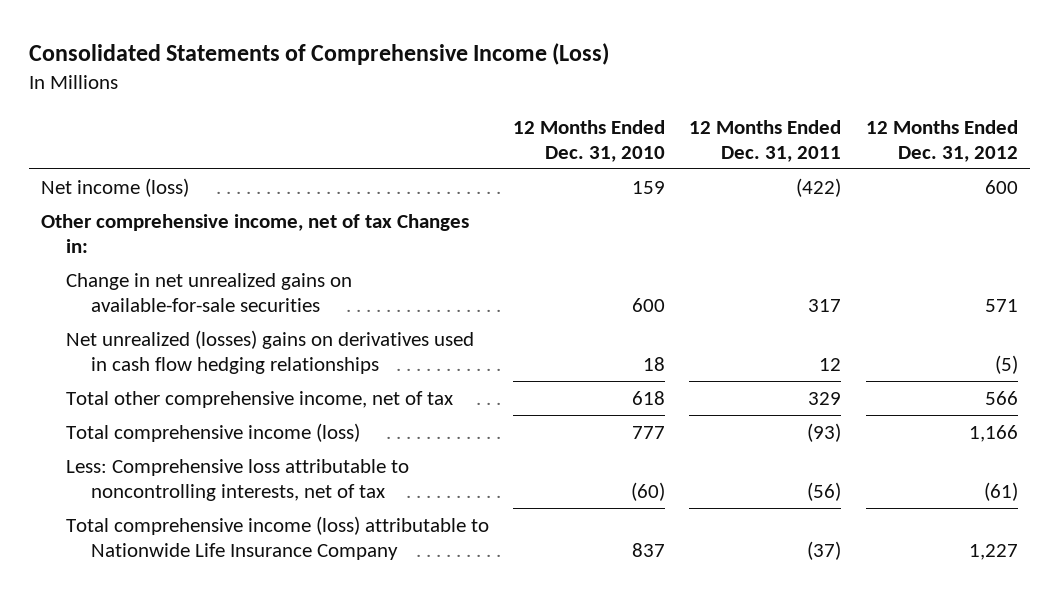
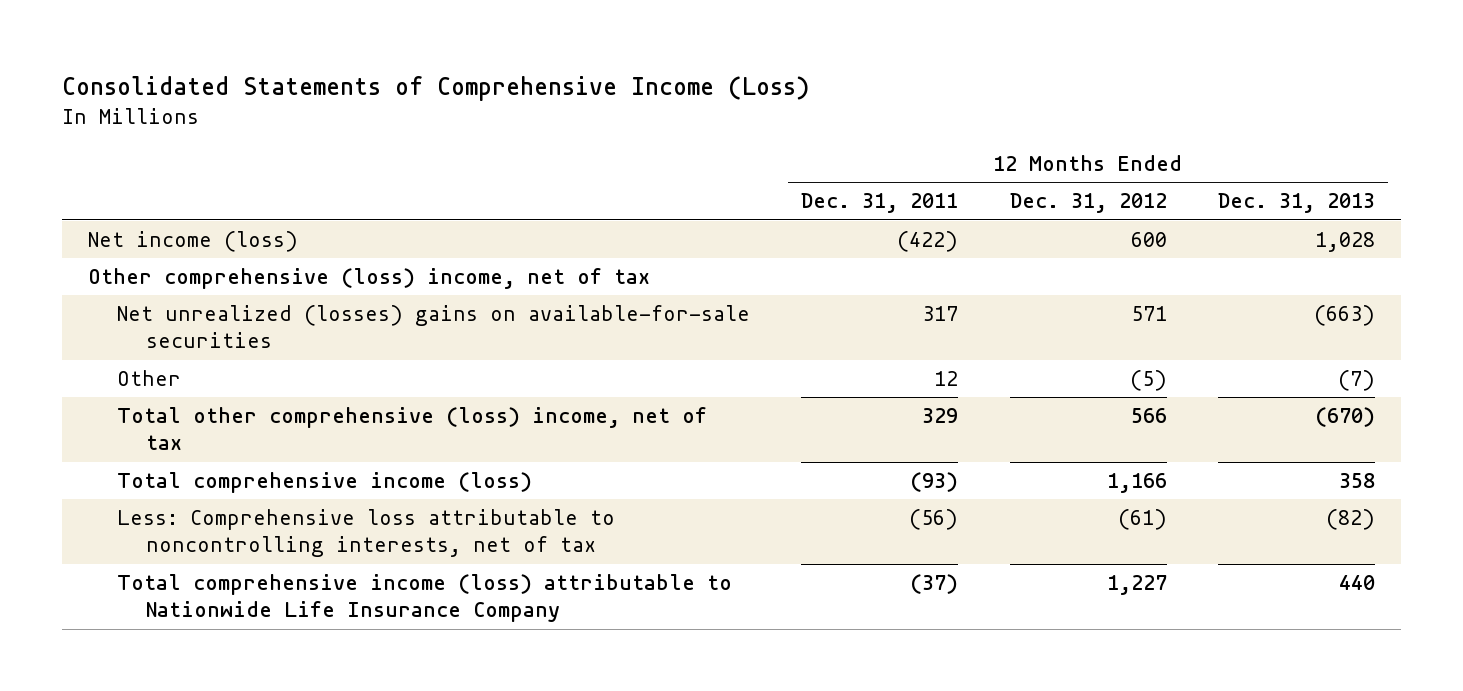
- | 12 Months Ended Dec. 31, 2010 | 12 Months Ended Dec. 31, 2011 | 12 Months Ended Dec. 31, 2012
+ | 12 Months Ended Dec. 31, 2011 | 12 Months Ended Dec. 31, 2012 | 12 Months Ended Dec. 31, 2013
- Other comprehensive income, net of tax Changes in:
- Change in net unrealized gains on available-for-sale securities | 600 | 317 | 571
- Net unrealized (losses) gains on derivatives used in cash flow hedging relationships | 18 | 12 | (5)
- Total other comprehensive income, net of tax | 618 | 329 | 566
+ Other comprehensive (loss) income, net of tax
+ Net unrealized (losses) gains on available-for-sale securities | 317 | 571 | (663)
+ Other | 12 | (5) | (7)
+ Total other comprehensive (loss) income, net of tax | 329 | 566 | (670)

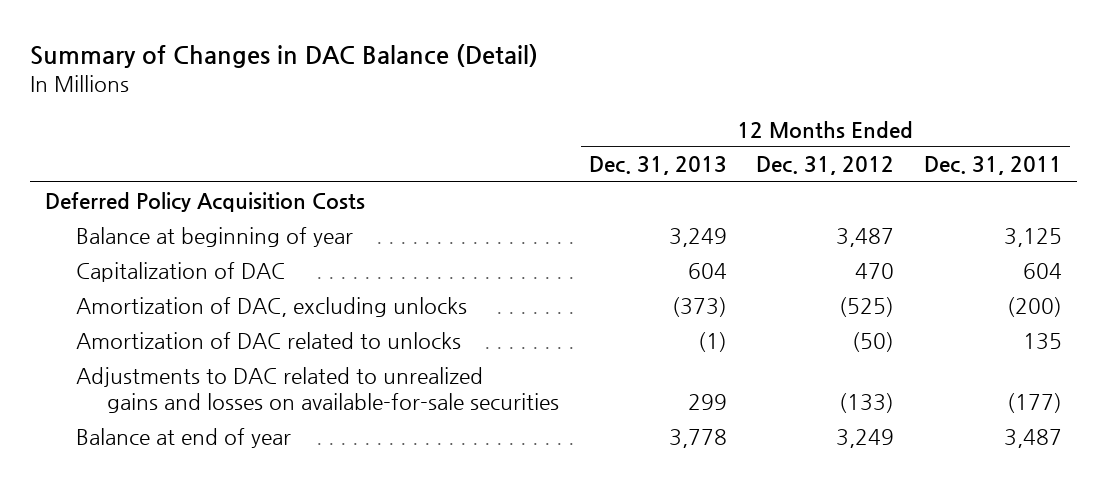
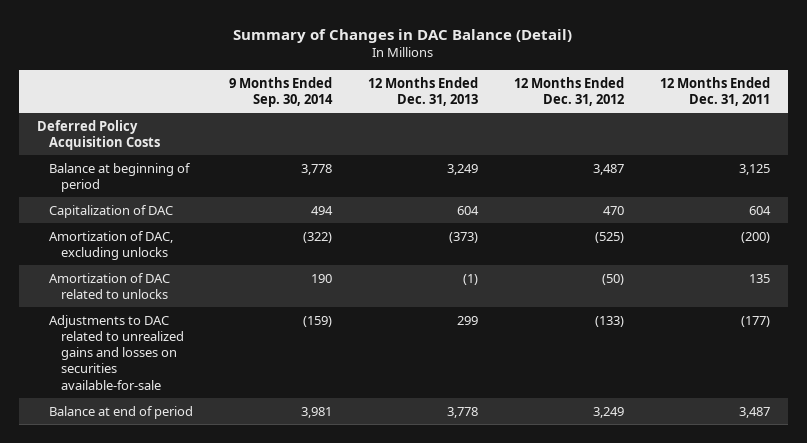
- | 12 Months Ended Dec. 31, 2013 | 12 Months Ended Dec. 31, 2012 | 12 Months Ended Dec. 31, 2011
+ | 9 Months Ended Sep. 30, 2014 | 12 Months Ended Dec. 31, 2013 | 12 Months Ended Dec. 31, 2012 | 12 Months Ended Dec. 31, 2011
- Balance at beginning of year | 3,249 | 3,487 | 3,125
+ Balance at beginning of period | 3,778 | 3,249 | 3,487 | 3,125
- Adjustments to DAC related to unrealized gains and losses on available-for-sale securities | 299 | (133) | (177)
- Balance at end of year | 3,778 | 3,249 | 3,487
+ Adjustments to DAC related to unrealized gains and losses on securities available-for-sale | (159) | 299 | (133) | (177)
+ Balance at end of period | 3,981 | 3,778 | 3,249 | 3,487

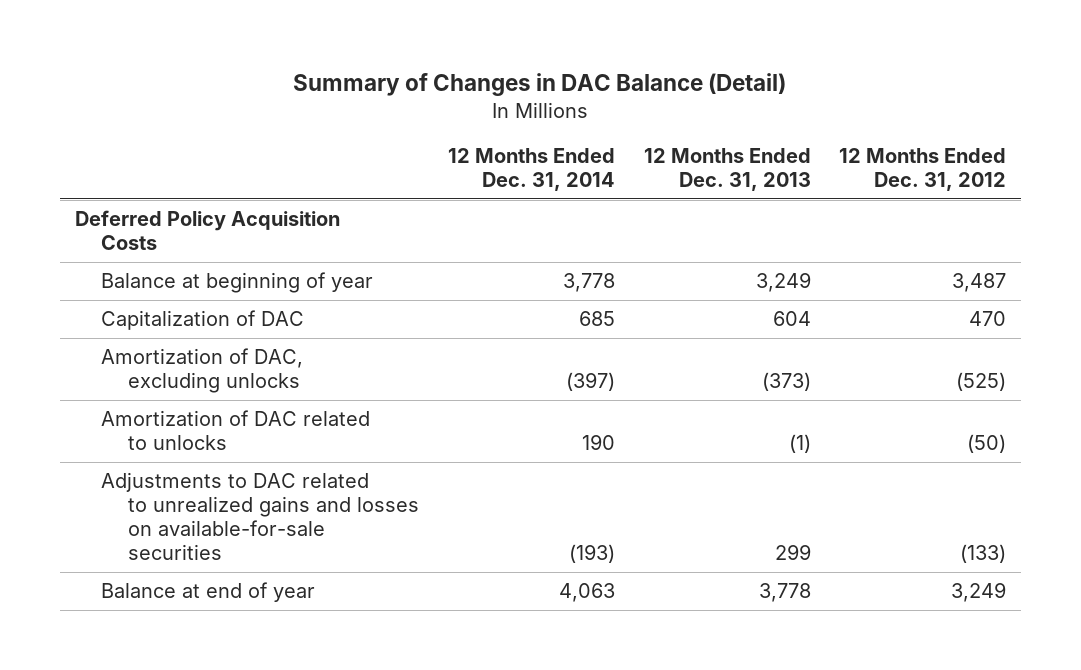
- | 9 Months Ended Sep. 30, 2014 | 12 Months Ended Dec. 31, 2013 | 12 Months Ended Dec. 31, 2012 | 12 Months Ended Dec. 31, 2011
+ | 12 Months Ended Dec. 31, 2014 | 12 Months Ended Dec. 31, 2013 | 12 Months Ended Dec. 31, 2012
- Balance at beginning of period | 3,778 | 3,249 | 3,487 | 3,125
+ Balance at beginning of year | 3,778 | 3,249 | 3,487
- Adjustments to DAC related to unrealized gains and losses on securities available-for-sale | (159) | 299 | (133) | (177)
- Balance at end of period | 3,981 | 3,778 | 3,249 | 3,487
+ Adjustments to DAC related to unrealized gains and losses on available-for-sale securities | (193) | 299 | (133)
+ Balance at end of year | 4,063 | 3,778 | 3,249

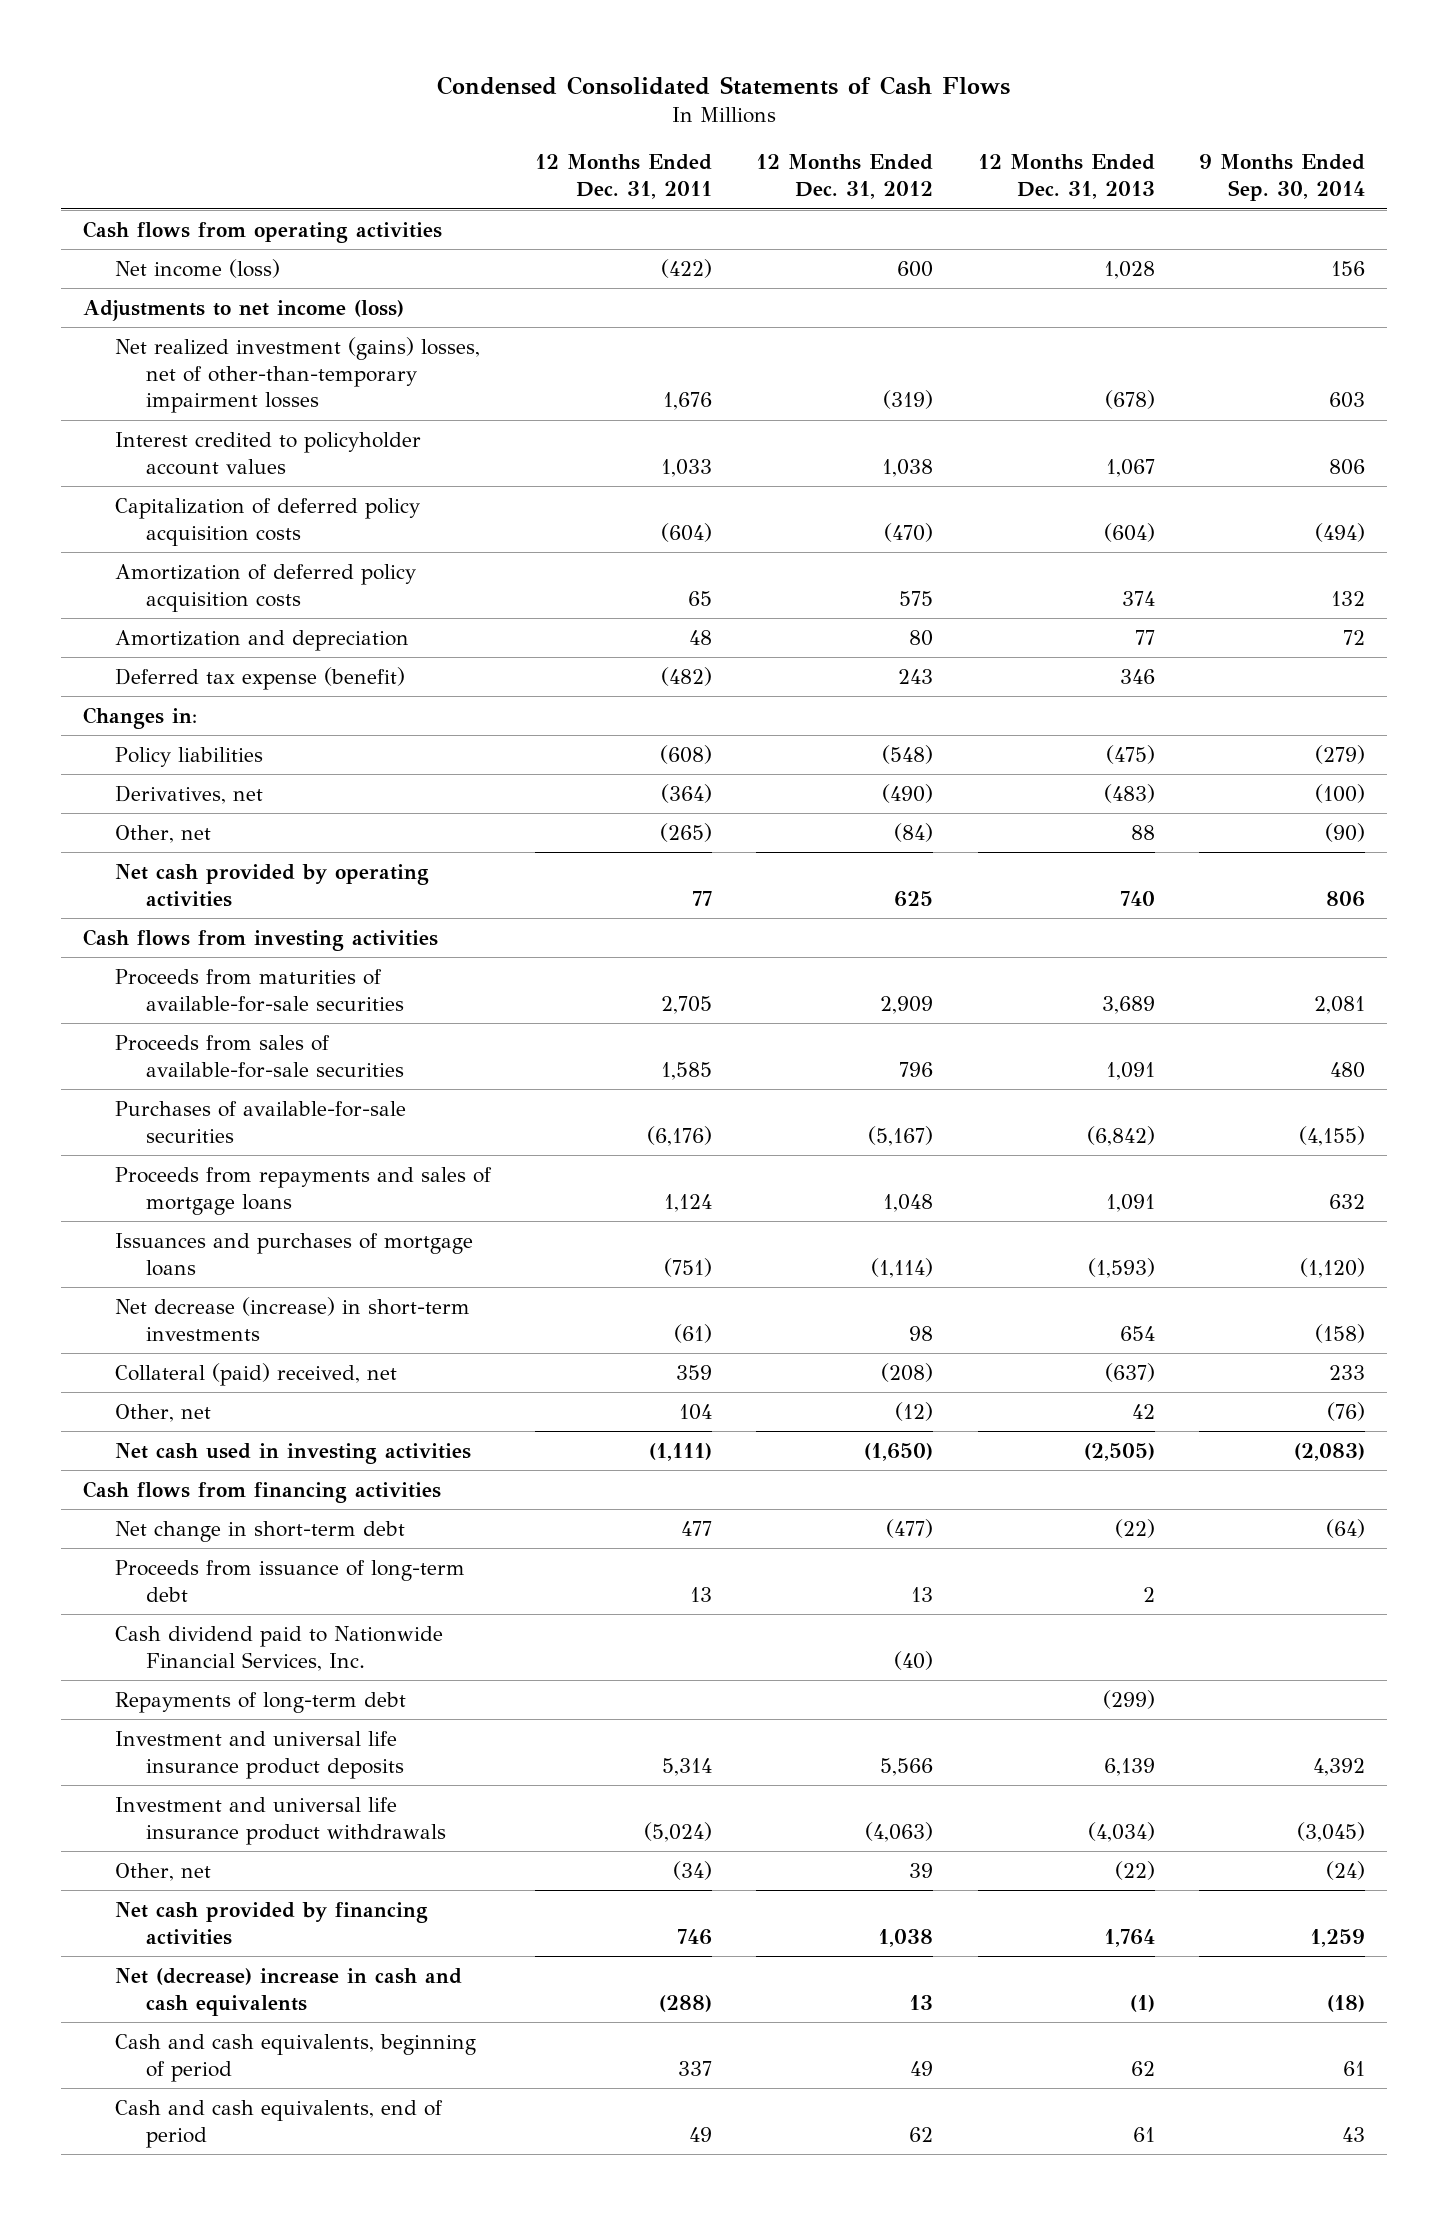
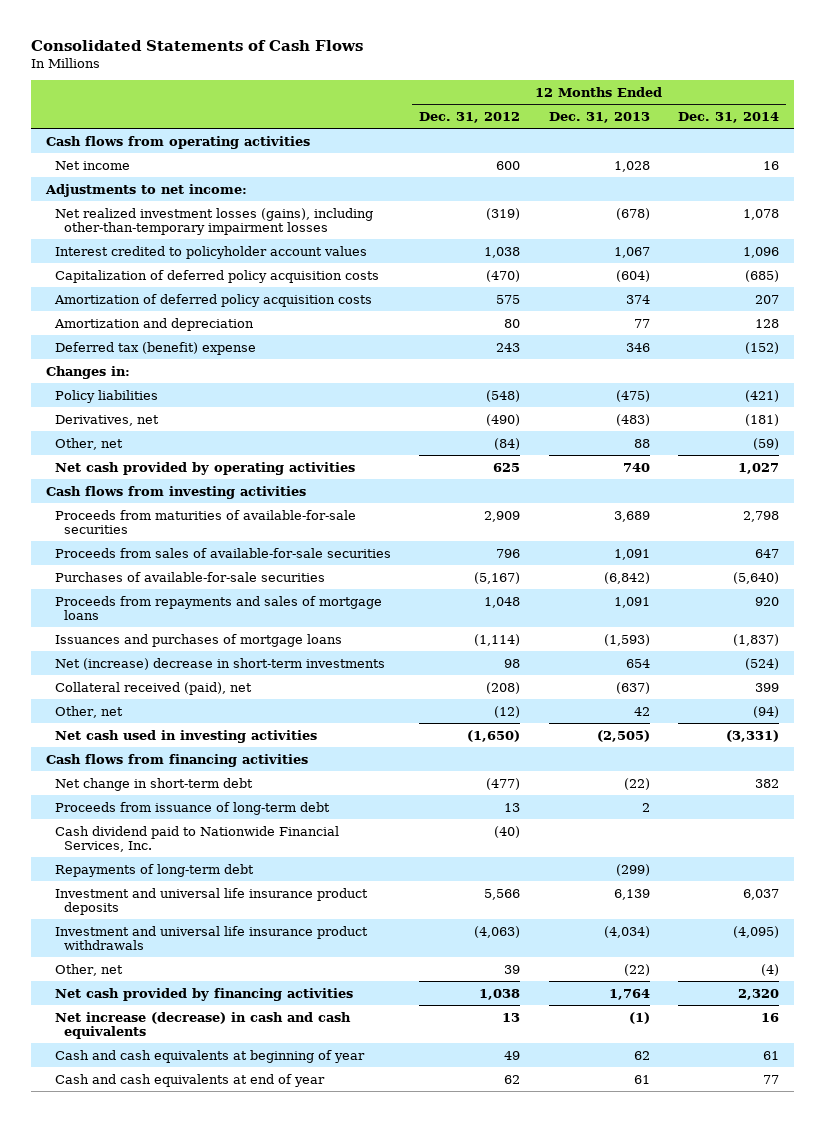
- Condensed Consolidated Statements of Cash Flows
+ Consolidated Statements of Cash Flows
- | 12 Months Ended Dec. 31, 2011 | 12 Months Ended Dec. 31, 2012 | 12 Months Ended Dec. 31, 2013 | 9 Months Ended Sep. 30, 2014
+ | 12 Months Ended Dec. 31, 2012 | 12 Months Ended Dec. 31, 2013 | 12 Months Ended Dec. 31, 2014
- Net income (loss) | (422) | 600 | 1,028 | 156
- Adjustments to net income (loss)
- Net realized investment (gains) losses, net of other-than-temporary impairment losses | 1,676 | (319) | (678) | 603
+ Net income | 600 | 1,028 | 16
+ Adjustments to net income:
+ Net realized investment losses (gains), including other-than-temporary impairment losses | (319) | (678) | 1,078
- Deferred tax expense (benefit) | (482) | 243 | 346 |
+ Deferred tax (benefit) expense | 243 | 346 | (152)
- Net decrease (increase) in short-term investments | (61) | 98 | 654 | (158)
- Collateral (paid) received, net | 359 | (208) | (637) | 233
+ Net (increase) decrease in short-term investments | 98 | 654 | (524)
+ Collateral received (paid), net | (208) | (637) | 399
- Net (decrease) increase in cash and cash equivalents | (288) | 13 | (1) | (18)
- Cash and cash equivalents, beginning of period | 337 | 49 | 62 | 61
- Cash and cash equivalents, end of period | 49 | 62 | 61 | 43
+ Net increase (decrease) in cash and cash equivalents | 13 | (1) | 16
+ Cash and cash equivalents at beginning of year | 49 | 62 | 61
+ Cash and cash equivalents at end of year | 62 | 61 | 77

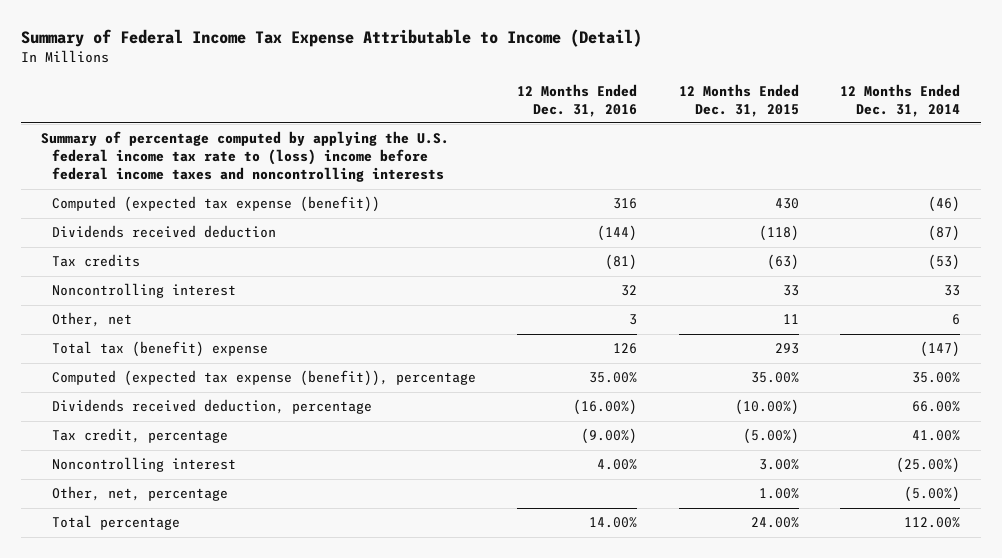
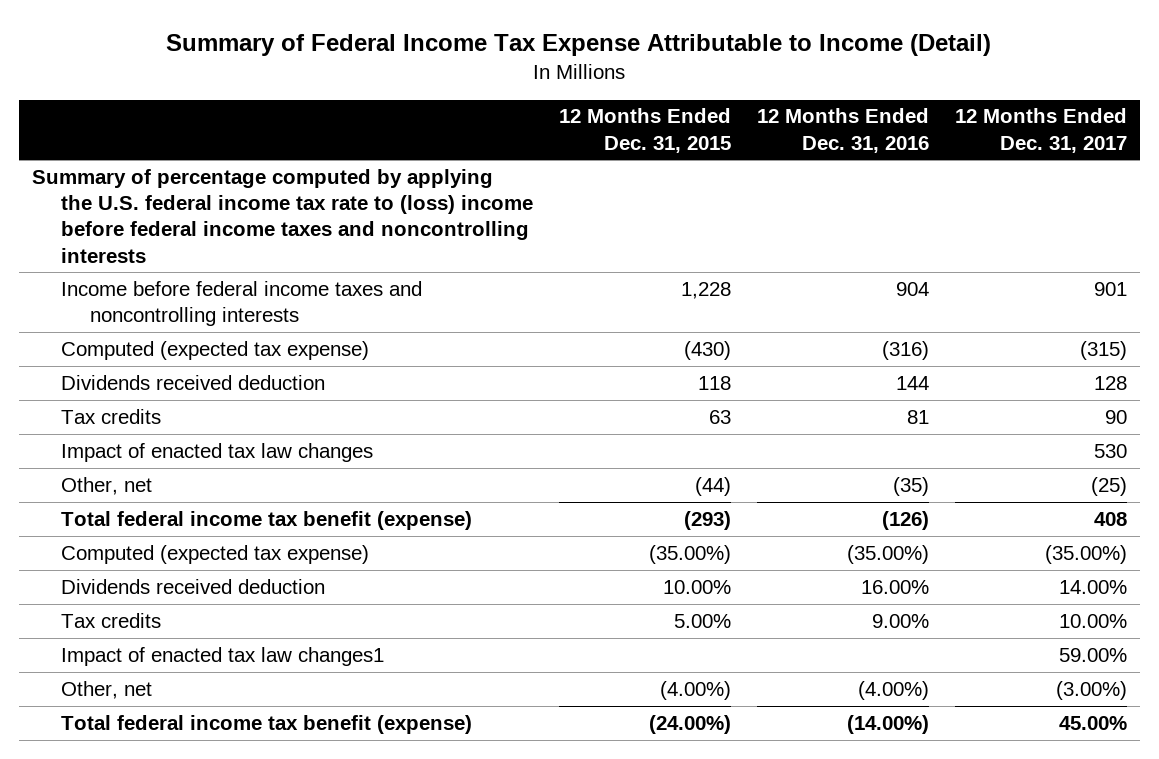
- | 12 Months Ended Dec. 31, 2016 | 12 Months Ended Dec. 31, 2015 | 12 Months Ended Dec. 31, 2014
+ | 12 Months Ended Dec. 31, 2015 | 12 Months Ended Dec. 31, 2016 | 12 Months Ended Dec. 31, 2017
- Computed (expected tax expense (benefit)) | 316 | 430 | (46)
- Dividends received deduction | (144) | (118) | (87)
- Tax credits | (81) | (63) | (53)
- Noncontrolling interest | 32 | 33 | 33
- Other, net | 3 | 11 | 6
- Total tax (benefit) expense | 126 | 293 | (147)
- Computed (expected tax expense (benefit)), percentage | 35.00% | 35.00% | 35.00%
- Dividends received deduction, percentage | (16.00%) | (10.00%) | 66.00%
- Tax credit, percentage | (9.00%) | (5.00%) | 41.00%
- Noncontrolling interest | 4.00% | 3.00% | (25.00%)
- Other, net, percentage | | 1.00% | (5.00%)
- Total percentage | 14.00% | 24.00% | 112.00%
+ Income before federal income taxes and noncontrolling interests | 1,228 | 904 | 901
+ Computed (expected tax expense) | (430) | (316) | (315)
+ Dividends received deduction | 118 | 144 | 128
+ Tax credits | 63 | 81 | 90
+ Impact of enacted tax law changes | | | 530
+ Other, net | (44) | (35) | (25)
+ Total federal income tax benefit (expense) | (293) | (126) | 408
+ Computed (expected tax expense) | (35.00%) | (35.00%) | (35.00%)
+ Dividends received deduction | 10.00% | 16.00% | 14.00%
+ Tax credits | 5.00% | 9.00% | 10.00%
+ Impact of enacted tax law changes1 | | | 59.00%
+ Other, net | (4.00%) | (4.00%) | (3.00%)
+ Total federal income tax benefit (expense) | (24.00%) | (14.00%) | 45.00%

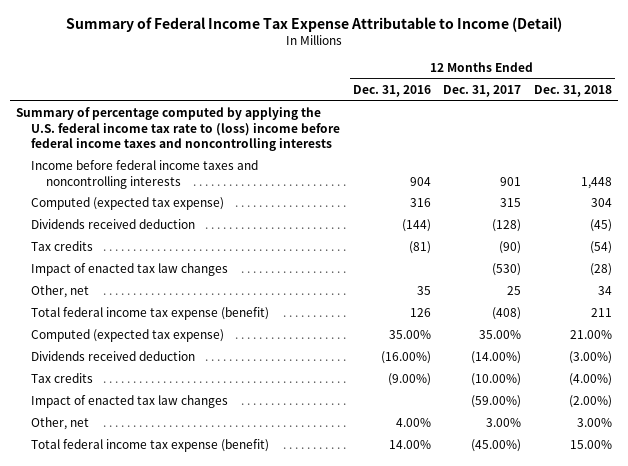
- | 12 Months Ended Dec. 31, 2015 | 12 Months Ended Dec. 31, 2016 | 12 Months Ended Dec. 31, 2017
+ | 12 Months Ended Dec. 31, 2016 | 12 Months Ended Dec. 31, 2017 | 12 Months Ended Dec. 31, 2018
- Computed (expected tax expense) | (430) | (316) | (315)
- Dividends received deduction | 118 | 144 | 128
- Tax credits | 63 | 81 | 90
- Impact of enacted tax law changes | | | 530
- Other, net | (44) | (35) | (25)
- Total federal income tax benefit (expense) | (293) | (126) | 408
- Computed (expected tax expense) | (35.00%) | (35.00%) | (35.00%)
- Dividends received deduction | 10.00% | 16.00% | 14.00%
- Tax credits | 5.00% | 9.00% | 10.00%
- Impact of enacted tax law changes1 | | | 59.00%
- Other, net | (4.00%) | (4.00%) | (3.00%)
- Total federal income tax benefit (expense) | (24.00%) | (14.00%) | 45.00%
+ Computed (expected tax expense) | 316 | 315 | 304
+ Dividends received deduction | (144) | (128) | (45)
+ Tax credits | (81) | (90) | (54)
+ Impact of enacted tax law changes | | (530) | (28)
+ Other, net | 35 | 25 | 34
+ Total federal income tax expense (benefit) | 126 | (408) | 211
+ Computed (expected tax expense) | 35.00% | 35.00% | 21.00%
+ Dividends received deduction | (16.00%) | (14.00%) | (3.00%)
+ Tax credits | (9.00%) | (10.00%) | (4.00%)
+ Impact of enacted tax law changes | | (59.00%) | (2.00%)
+ Other, net | 4.00% | 3.00% | 3.00%
+ Total federal income tax expense (benefit) | 14.00% | (45.00%) | 15.00%

